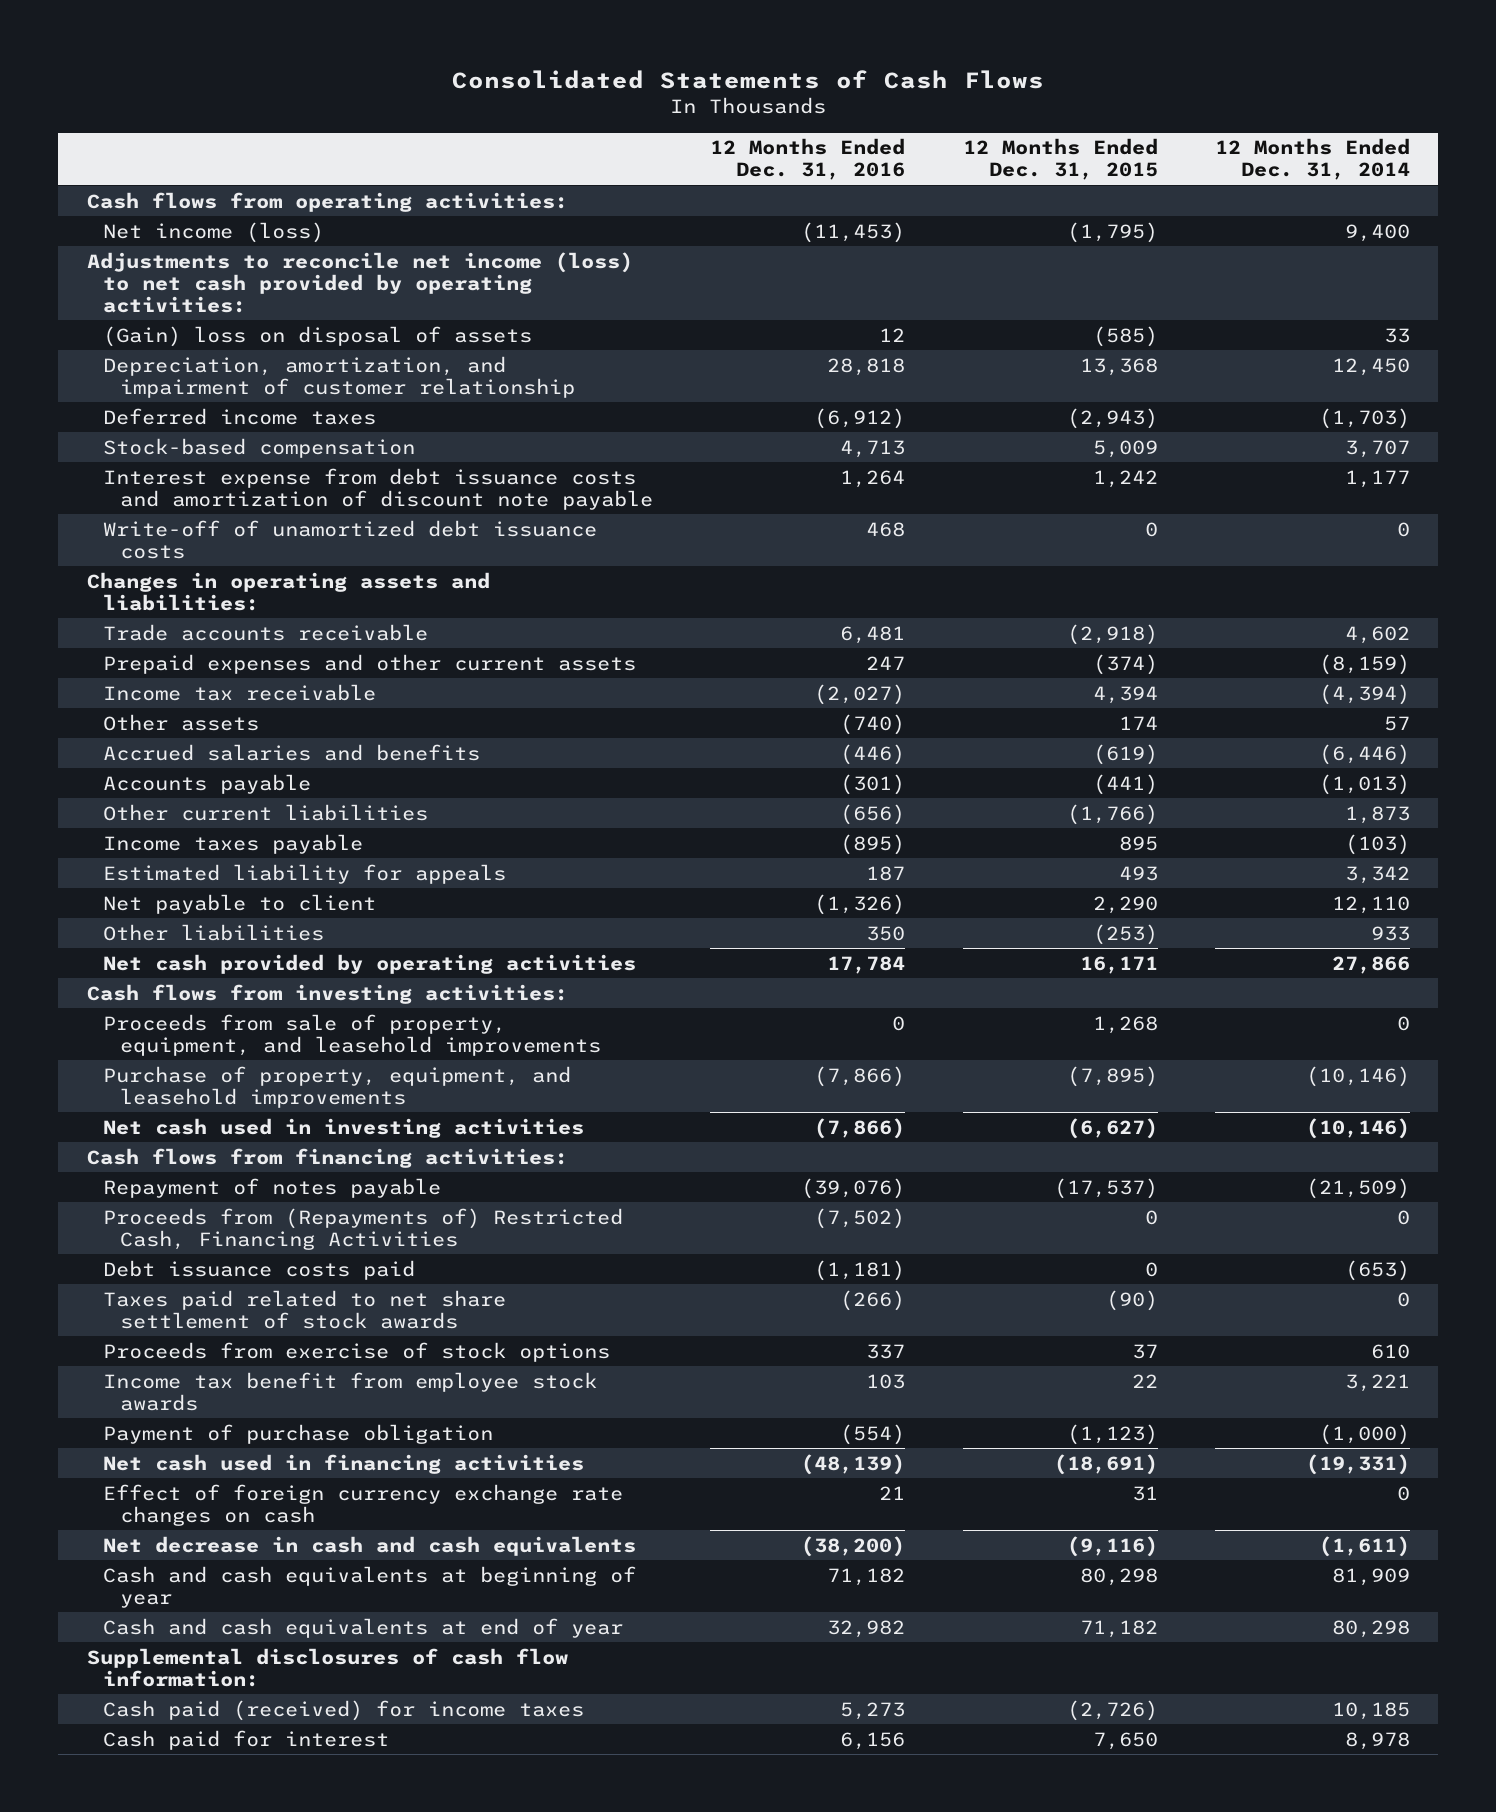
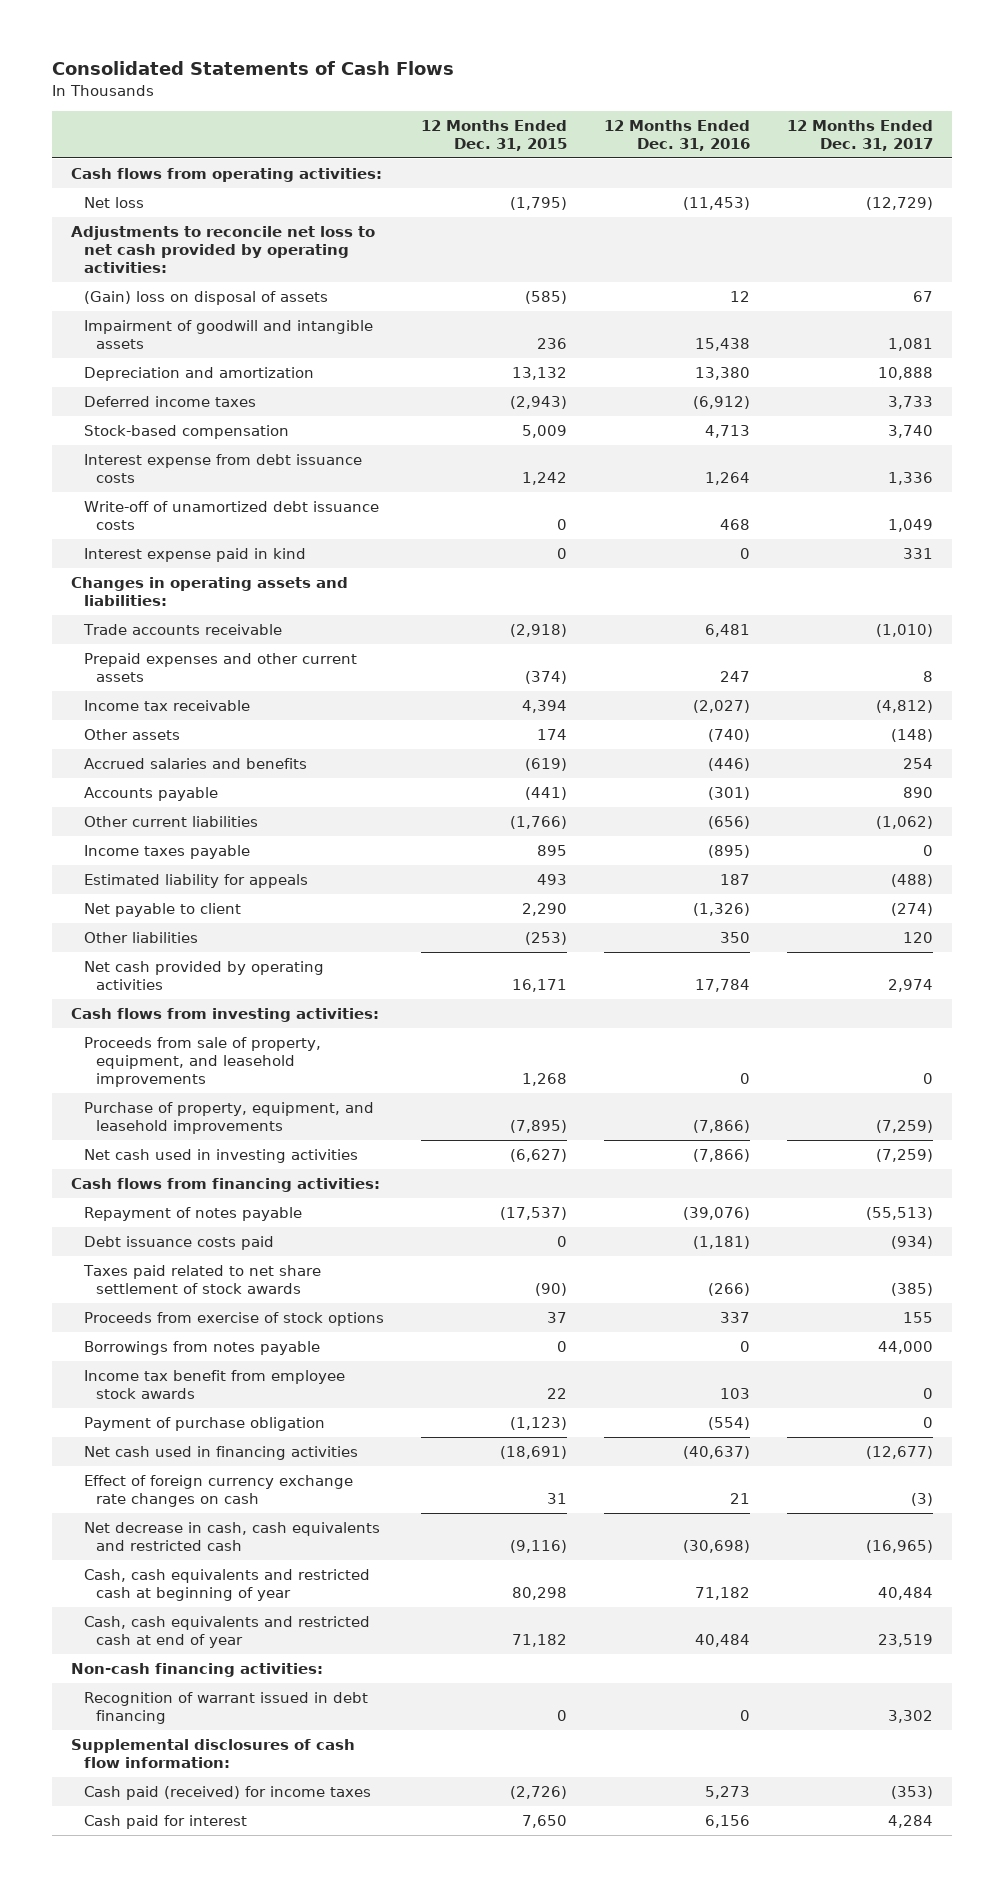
- | 12 Months Ended Dec. 31, 2016 | 12 Months Ended Dec. 31, 2015 | 12 Months Ended Dec. 31, 2014
+ | 12 Months Ended Dec. 31, 2015 | 12 Months Ended Dec. 31, 2016 | 12 Months Ended Dec. 31, 2017
- Net income (loss) | (11,453) | (1,795) | 9,400
- Adjustments to reconcile net income (loss) to net cash provided by operating activities:
+ Net loss | (1,795) | (11,453) | (12,729)
+ Adjustments to reconcile net loss to net cash provided by operating activities:
- Depreciation, amortization, and impairment of customer relationship | 28,818 | 13,368 | 12,450
+ Impairment of goodwill and intangible assets | 236 | 15,438 | 1,081
+ Depreciation and amortization | 13,132 | 13,380 | 10,888
- Interest expense from debt issuance costs and amortization of discount note payable | 1,264 | 1,242 | 1,177
+ Interest expense from debt issuance costs | 1,242 | 1,264 | 1,336
+ Interest expense paid in kind | 0 | 0 | 331
- Proceeds from (Repayments of) Restricted Cash, Financing Activities | (7,502) | 0 | 0
+ Borrowings from notes payable | 0 | 0 | 44,000
- Net cash used in financing activities | (48,139) | (18,691) | (19,331)
+ Net cash used in financing activities | (18,691) | (40,637) | (12,677)
- Net decrease in cash and cash equivalents | (38,200) | (9,116) | (1,611)
- Cash and cash equivalents at beginning of year | 71,182 | 80,298 | 81,909
- Cash and cash equivalents at end of year | 32,982 | 71,182 | 80,298
+ Net decrease in cash, cash equivalents and restricted cash | (9,116) | (30,698) | (16,965)
+ Cash, cash equivalents and restricted cash at beginning of year | 80,298 | 71,182 | 40,484
+ Cash, cash equivalents and restricted cash at end of year | 71,182 | 40,484 | 23,519
+ Non-cash financing activities:
+ Recognition of warrant issued in debt financing | 0 | 0 | 3,302

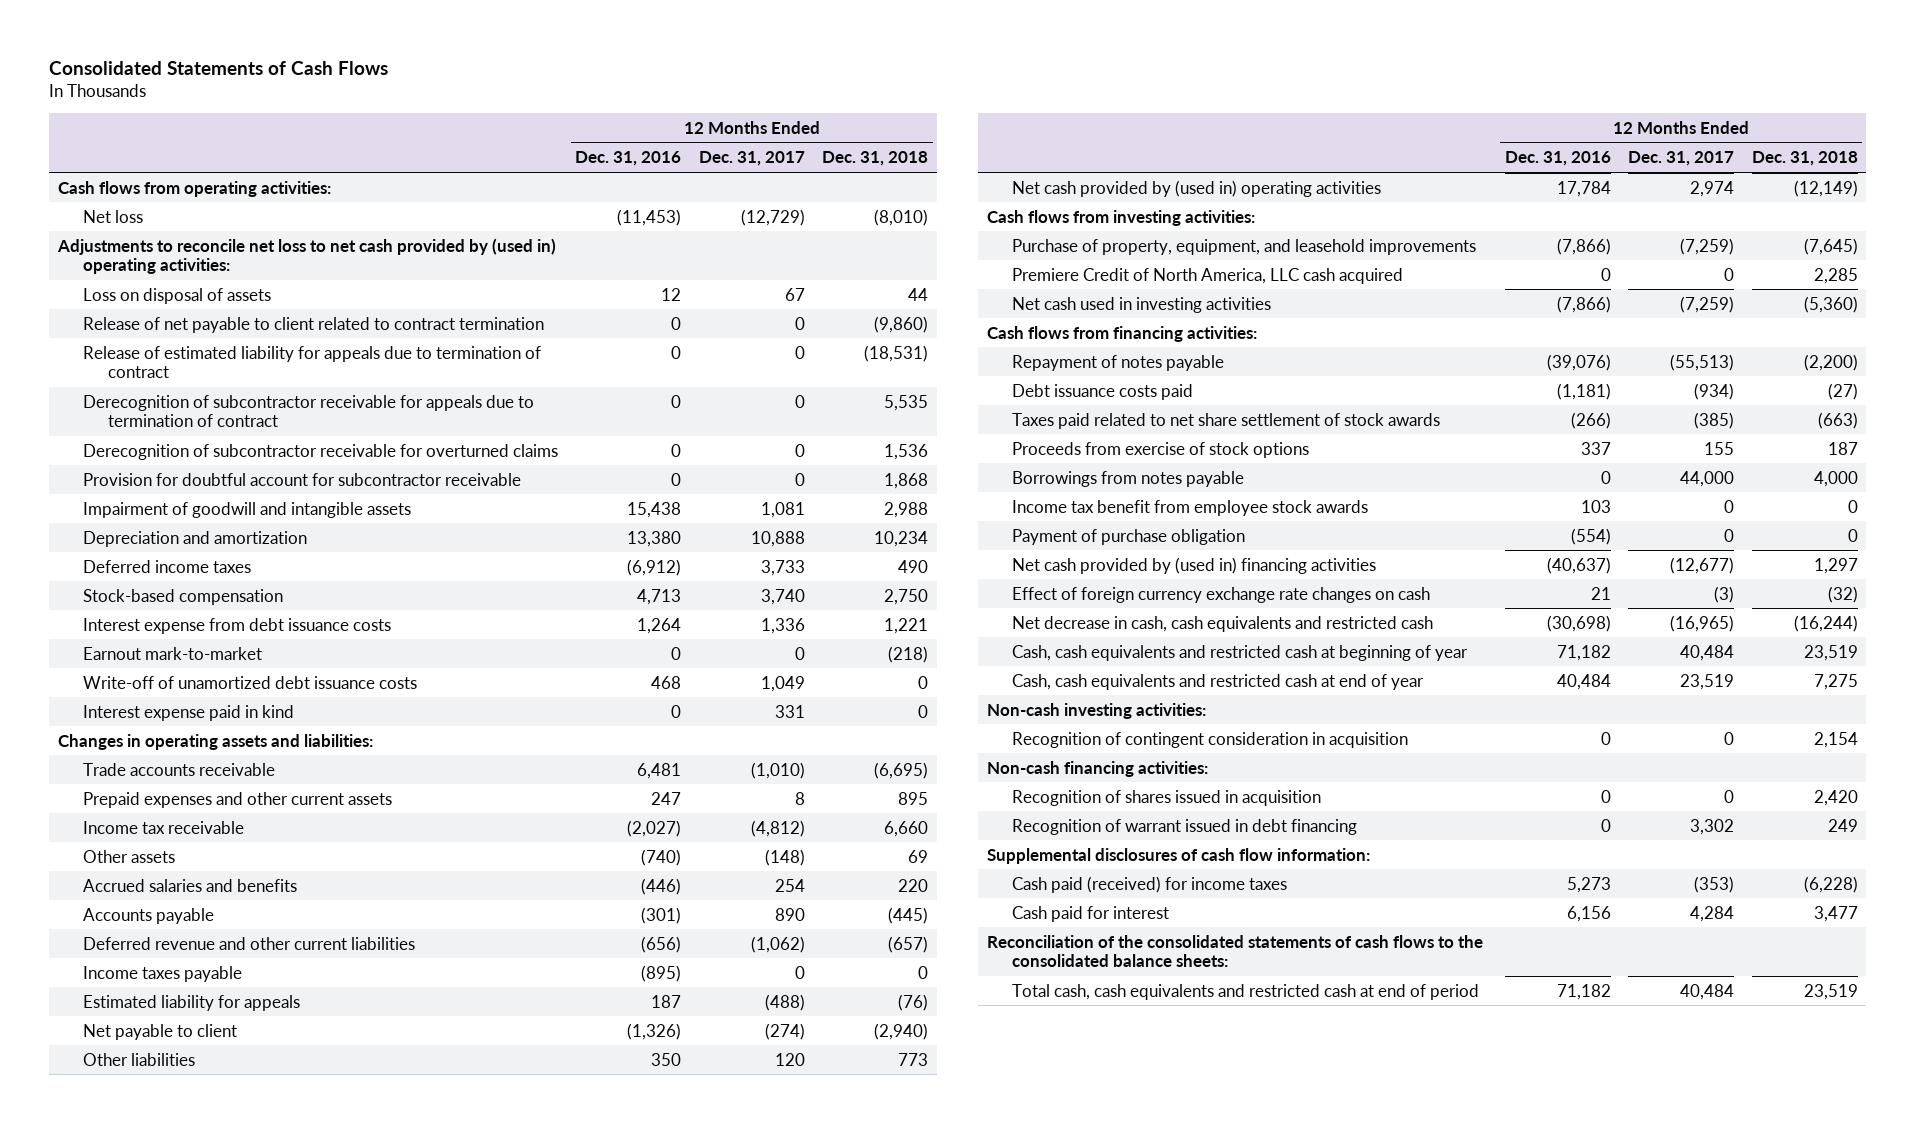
- | 12 Months Ended Dec. 31, 2015 | 12 Months Ended Dec. 31, 2016 | 12 Months Ended Dec. 31, 2017
+ | 12 Months Ended Dec. 31, 2016 | 12 Months Ended Dec. 31, 2017 | 12 Months Ended Dec. 31, 2018
- Adjustments to reconcile net loss to net cash provided by operating activities:
- (Gain) loss on disposal of assets | (585) | 12 | 67
+ Adjustments to reconcile net loss to net cash provided by (used in) operating activities:
+ Loss on disposal of assets | 12 | 67 | 44
+ Release of net payable to client related to contract termination | 0 | 0 | (9,860)
+ Release of estimated liability for appeals due to termination of contract | 0 | 0 | (18,531)
+ Derecognition of subcontractor receivable for appeals due to termination of contract | 0 | 0 | 5,535
+ Derecognition of subcontractor receivable for overturned claims | 0 | 0 | 1,536
+ Provision for doubtful account for subcontractor receivable | 0 | 0 | 1,868
+ Earnout mark-to-market | 0 | 0 | (218)
- Other current liabilities | (1,766) | (656) | (1,062)
+ Deferred revenue and other current liabilities | (656) | (1,062) | (657)
- Net cash provided by operating activities | 16,171 | 17,784 | 2,974
+ Net cash provided by (used in) operating activities | 17,784 | 2,974 | (12,149)
- Proceeds from sale of property, equipment, and leasehold improvements | 1,268 | 0 | 0
+ Premiere Credit of North America, LLC cash acquired | 0 | 0 | 2,285
- Net cash used in financing activities | (18,691) | (40,637) | (12,677)
+ Net cash provided by (used in) financing activities | (40,637) | (12,677) | 1,297
+ Non-cash investing activities:
+ Recognition of contingent consideration in acquisition | 0 | 0 | 2,154
+ Recognition of shares issued in acquisition | 0 | 0 | 2,420
+ Reconciliation of the consolidated statements of cash flows to the consolidated balance sheets:
+ Total cash, cash equivalents and restricted cash at end of period | 71,182 | 40,484 | 23,519

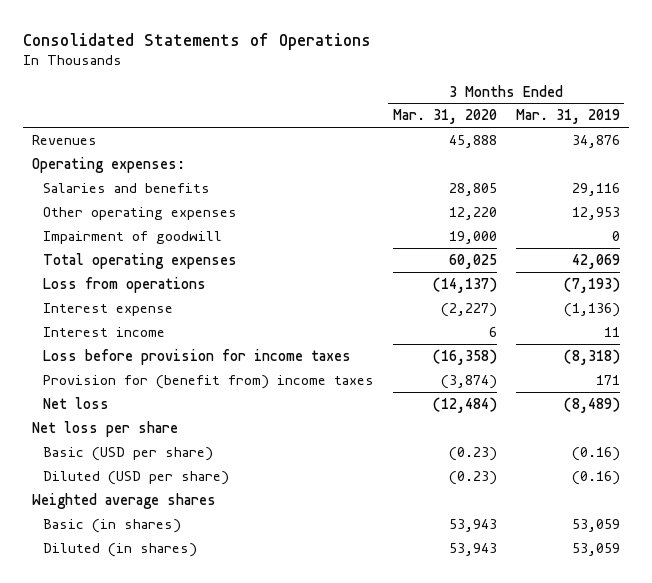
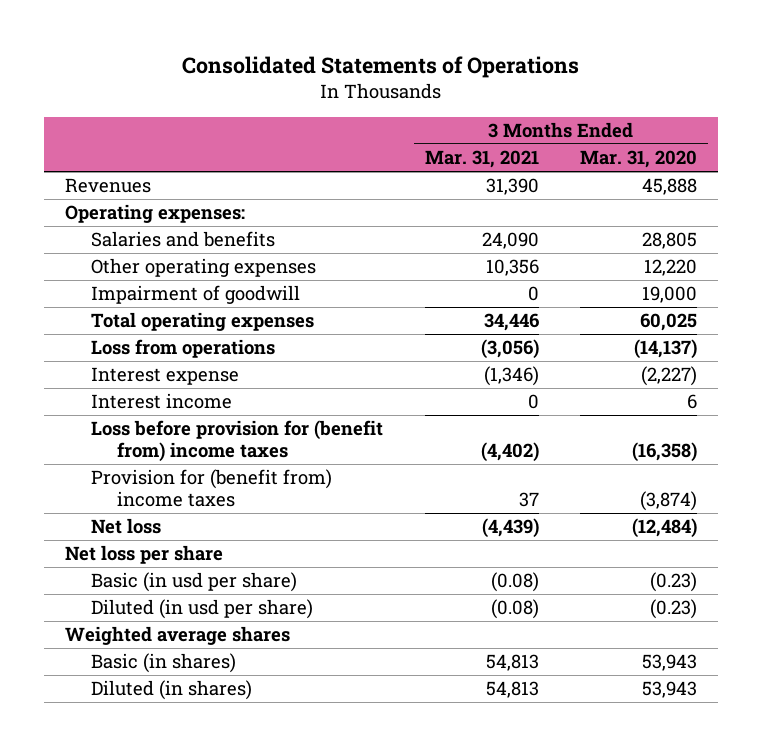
- | 3 Months Ended Mar. 31, 2020 | 3 Months Ended Mar. 31, 2019
+ | 3 Months Ended Mar. 31, 2021 | 3 Months Ended Mar. 31, 2020
- Loss before provision for income taxes | (16,358) | (8,318)
+ Loss before provision for (benefit from) income taxes | (4,402) | (16,358)
- Basic (USD per share) | (0.23) | (0.16)
- Diluted (USD per share) | (0.23) | (0.16)
+ Basic (in usd per share) | (0.08) | (0.23)
+ Diluted (in usd per share) | (0.08) | (0.23)

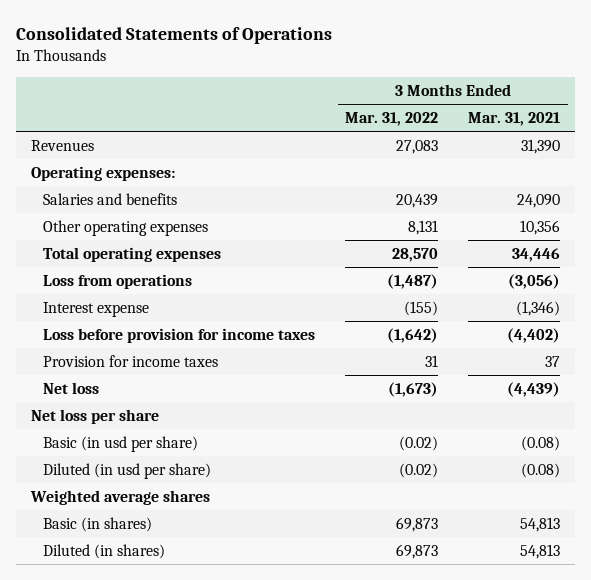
- | 3 Months Ended Mar. 31, 2021 | 3 Months Ended Mar. 31, 2020
+ | 3 Months Ended Mar. 31, 2022 | 3 Months Ended Mar. 31, 2021
- Impairment of goodwill | 0 | 19,000
- Interest income | 0 | 6
- Loss before provision for (benefit from) income taxes | (4,402) | (16,358)
- Provision for (benefit from) income taxes | 37 | (3,874)
+ Loss before provision for income taxes | (1,642) | (4,402)
+ Provision for income taxes | 31 | 37

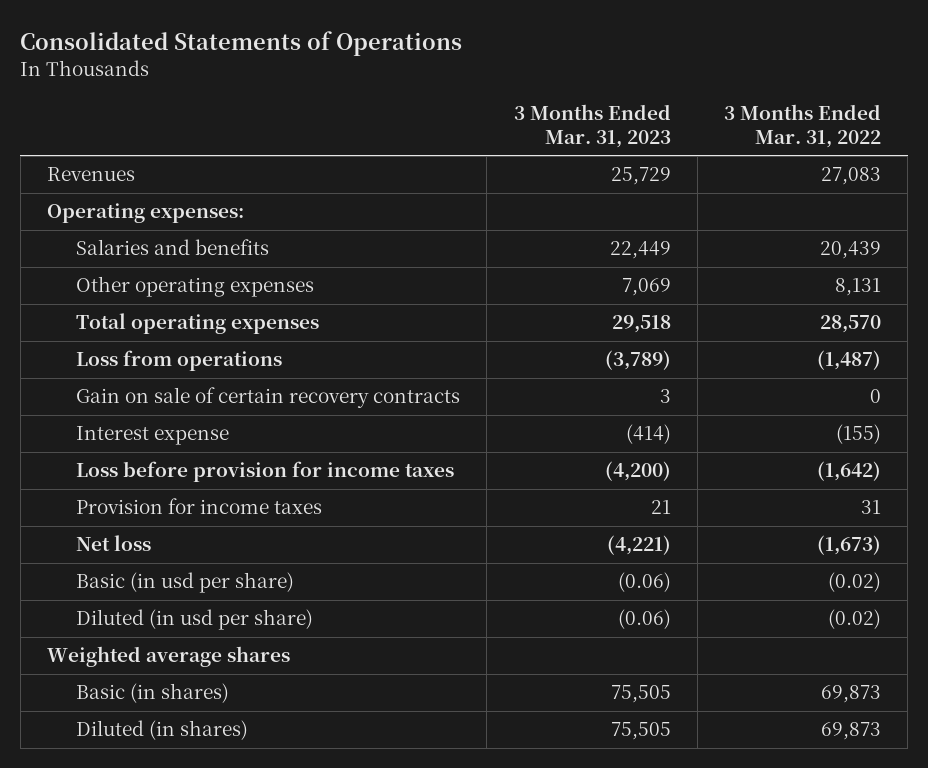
- | 3 Months Ended Mar. 31, 2022 | 3 Months Ended Mar. 31, 2021
+ | 3 Months Ended Mar. 31, 2023 | 3 Months Ended Mar. 31, 2022
+ Gain on sale of certain recovery contracts | 3 | 0
- Net loss per share

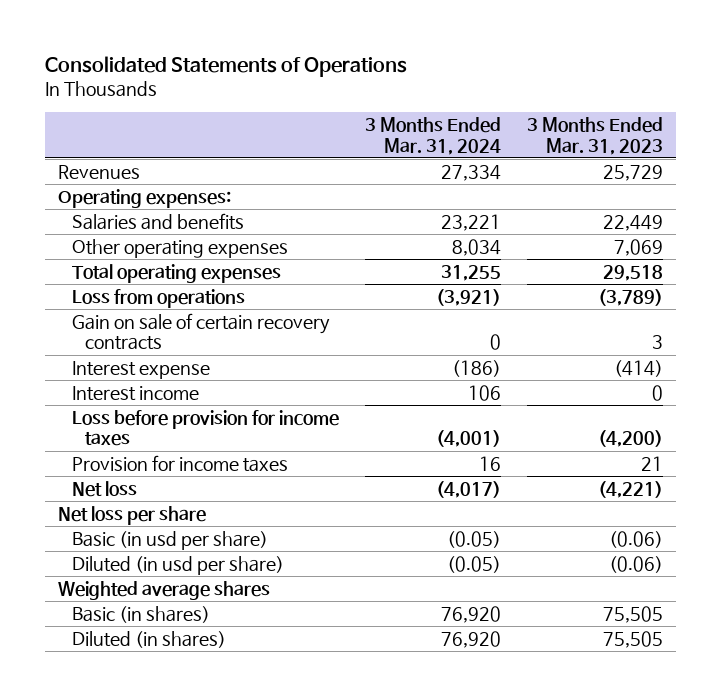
- | 3 Months Ended Mar. 31, 2023 | 3 Months Ended Mar. 31, 2022
+ | 3 Months Ended Mar. 31, 2024 | 3 Months Ended Mar. 31, 2023
+ Interest income | 106 | 0
+ Net loss per share

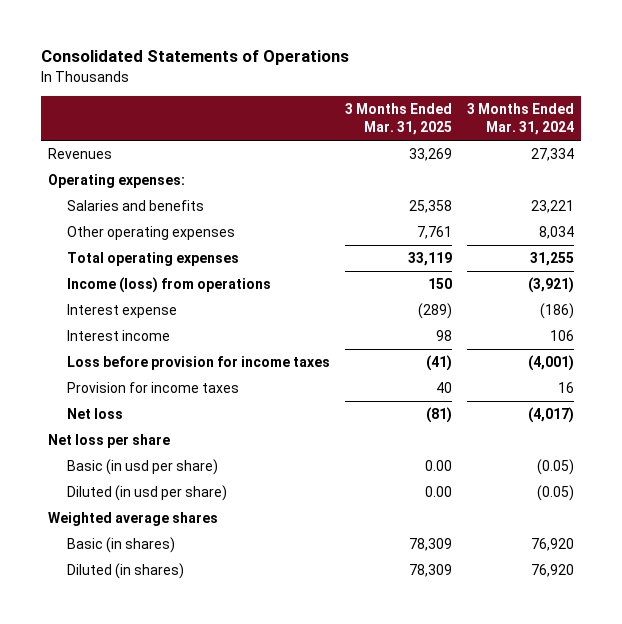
- | 3 Months Ended Mar. 31, 2024 | 3 Months Ended Mar. 31, 2023
+ | 3 Months Ended Mar. 31, 2025 | 3 Months Ended Mar. 31, 2024
- Loss from operations | (3,921) | (3,789)
- Gain on sale of certain recovery contracts | 0 | 3
+ Income (loss) from operations | 150 | (3,921)

